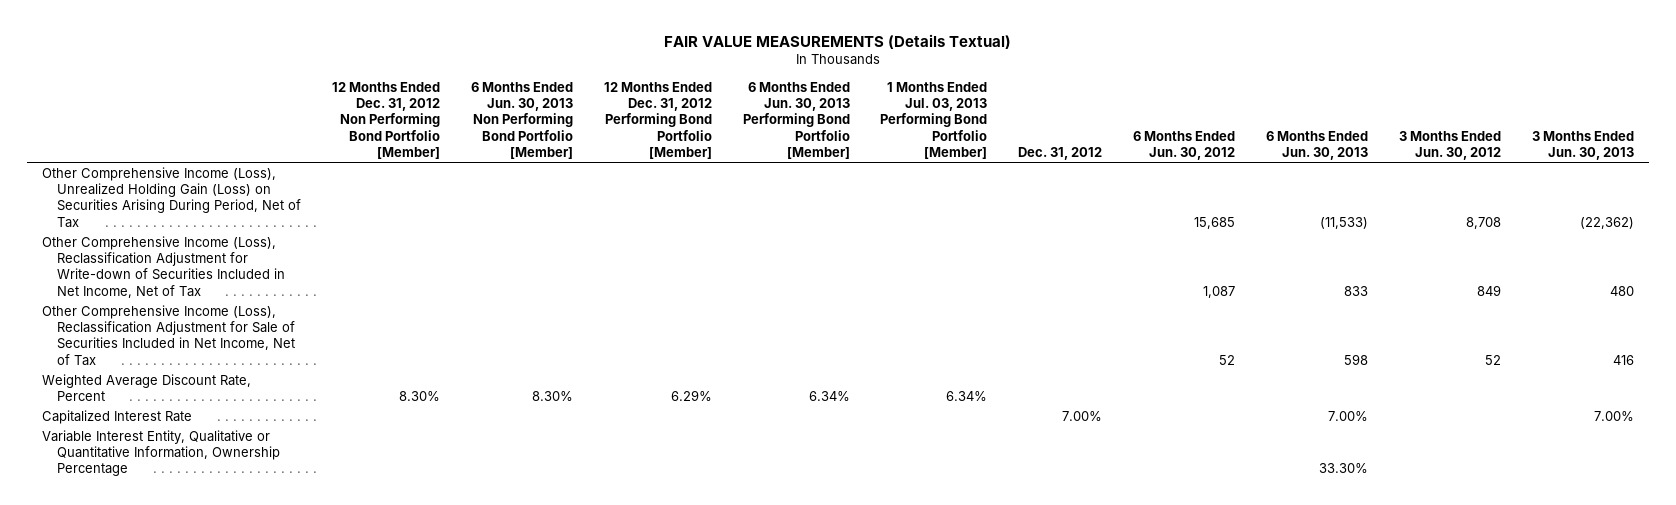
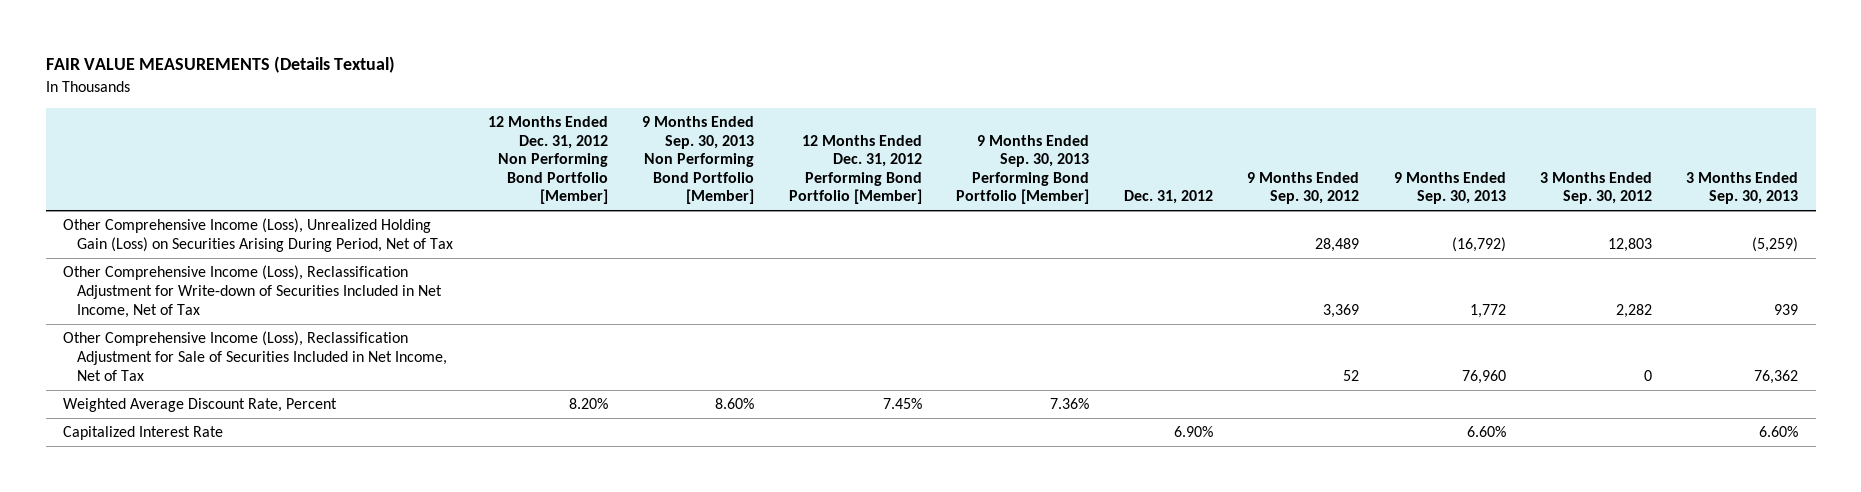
- | 12 Months Ended Dec. 31, 2012 Non Performing Bond Portfolio [Member] | 6 Months Ended Jun. 30, 2013 Non Performing Bond Portfolio [Member] | 12 Months Ended Dec. 31, 2012 Performing Bond Portfolio [Member] | 6 Months Ended Jun. 30, 2013 Performing Bond Portfolio [Member] | 1 Months Ended Jul. 03, 2013 Performing Bond Portfolio [Member] | Dec. 31, 2012 | 6 Months Ended Jun. 30, 2012 | 6 Months Ended Jun. 30, 2013 | 3 Months Ended Jun. 30, 2012 | 3 Months Ended Jun. 30, 2013
+ | 12 Months Ended Dec. 31, 2012 Non Performing Bond Portfolio [Member] | 9 Months Ended Sep. 30, 2013 Non Performing Bond Portfolio [Member] | 12 Months Ended Dec. 31, 2012 Performing Bond Portfolio [Member] | 9 Months Ended Sep. 30, 2013 Performing Bond Portfolio [Member] | Dec. 31, 2012 | 9 Months Ended Sep. 30, 2012 | 9 Months Ended Sep. 30, 2013 | 3 Months Ended Sep. 30, 2012 | 3 Months Ended Sep. 30, 2013
- Weighted Average Discount Rate, Percent | 8.30% | 8.30% | 6.29% | 6.34% | 6.34% | | | | |
- Capitalized Interest Rate | | | | | | 7.00% | | 7.00% | | 7.00%
- Variable Interest Entity, Qualitative or Quantitative Information, Ownership Percentage | | | | | | | | 33.30% | |
+ Weighted Average Discount Rate, Percent | 8.20% | 8.60% | 7.45% | 7.36% | | | | |
+ Capitalized Interest Rate | | | | | 6.90% | | 6.60% | | 6.60%

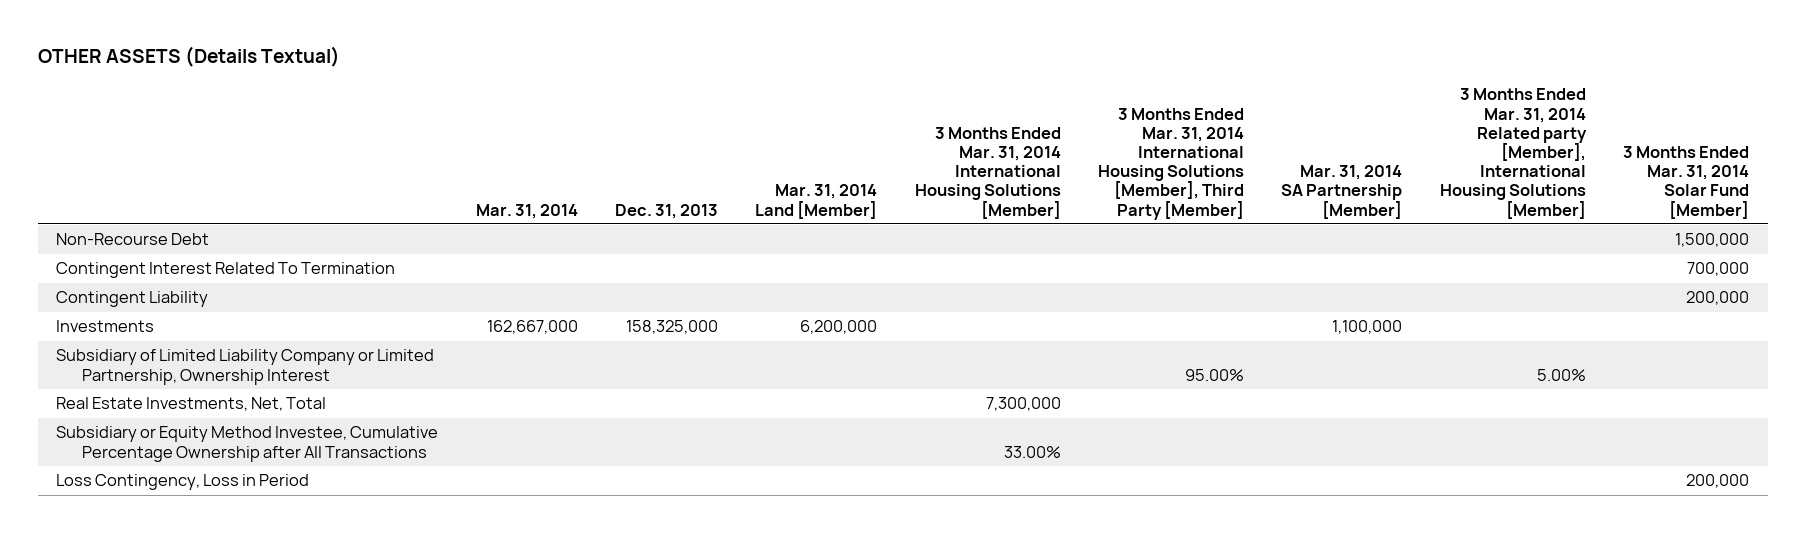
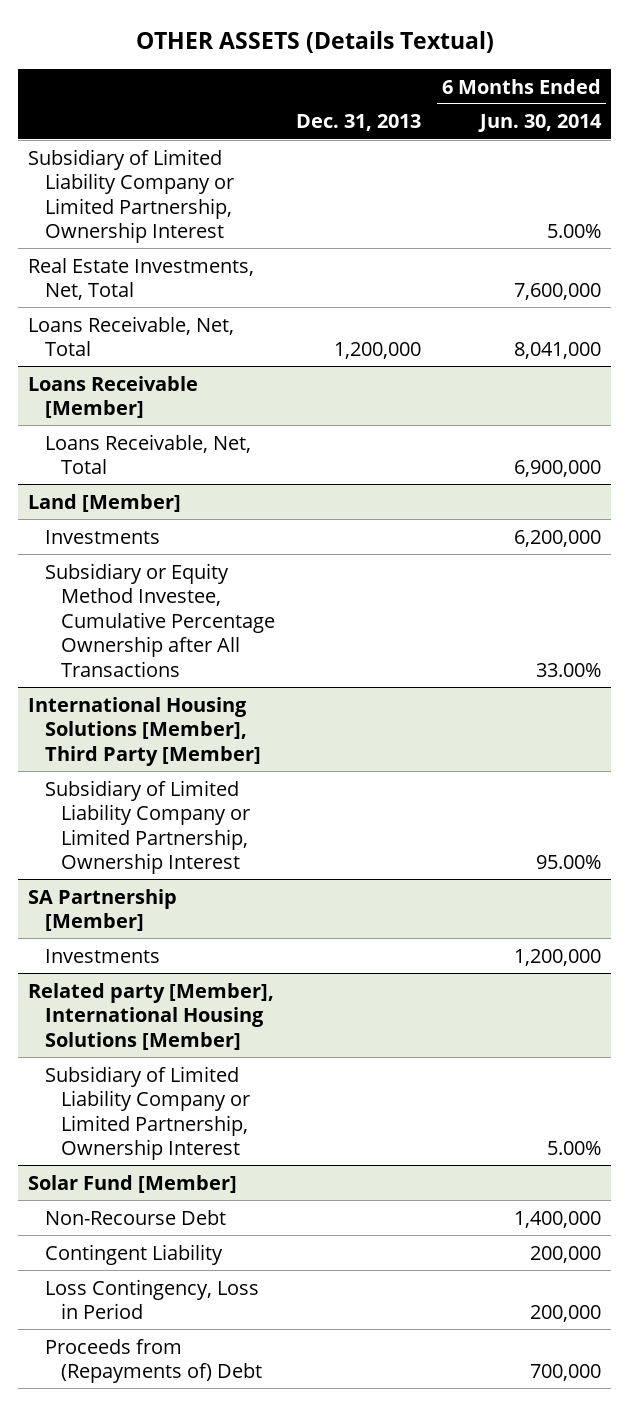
- | Mar. 31, 2014 | Dec. 31, 2013 | Mar. 31, 2014 Land [Member] | 3 Months Ended Mar. 31, 2014 International Housing Solutions [Member] | 3 Months Ended Mar. 31, 2014 International Housing Solutions [Member], Third Party [Member] | Mar. 31, 2014 SA Partnership [Member] | 3 Months Ended Mar. 31, 2014 Related party [Member], International Housing Solutions [Member] | 3 Months Ended Mar. 31, 2014 Solar Fund [Member]
+ | Dec. 31, 2013 | 6 Months Ended Jun. 30, 2014
- Non-Recourse Debt | | | | | | | | 1,500,000
- Contingent Interest Related To Termination | | | | | | | | 700,000
- Contingent Liability | | | | | | | | 200,000
- Investments | 162,667,000 | 158,325,000 | 6,200,000 | | | 1,100,000 | |
- Subsidiary or Equity Method Investee, Cumulative Percentage Ownership after All Transactions | | | | 33.00% | | | |
- Loss Contingency, Loss in Period | | | | | | | | 200,000
+ Loans Receivable, Net, Total | 1,200,000 | 8,041,000
+ Loans Receivable [Member]
+ Loans Receivable, Net, Total | | 6,900,000
+ Land [Member]
+ Investments | | 6,200,000
+ Subsidiary or Equity Method Investee, Cumulative Percentage Ownership after All Transactions | | 33.00%
+ International Housing Solutions [Member], Third Party [Member]
+ Subsidiary of Limited Liability Company or Limited Partnership, Ownership Interest | | 95.00%
+ SA Partnership [Member]
+ Investments | | 1,200,000
+ Related party [Member], International Housing Solutions [Member]
+ Subsidiary of Limited Liability Company or Limited Partnership, Ownership Interest | | 5.00%
+ Solar Fund [Member]
+ Non-Recourse Debt | | 1,400,000
+ Contingent Liability | | 200,000
+ Loss Contingency, Loss in Period | | 200,000
+ Proceeds from (Repayments of) Debt | | 700,000

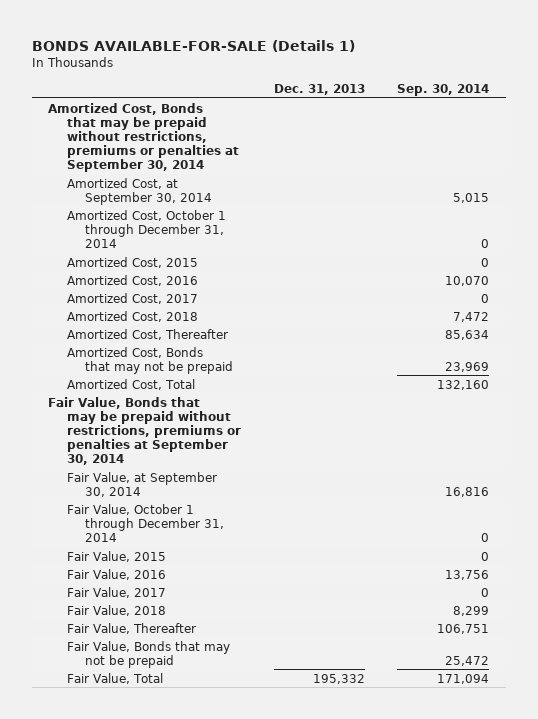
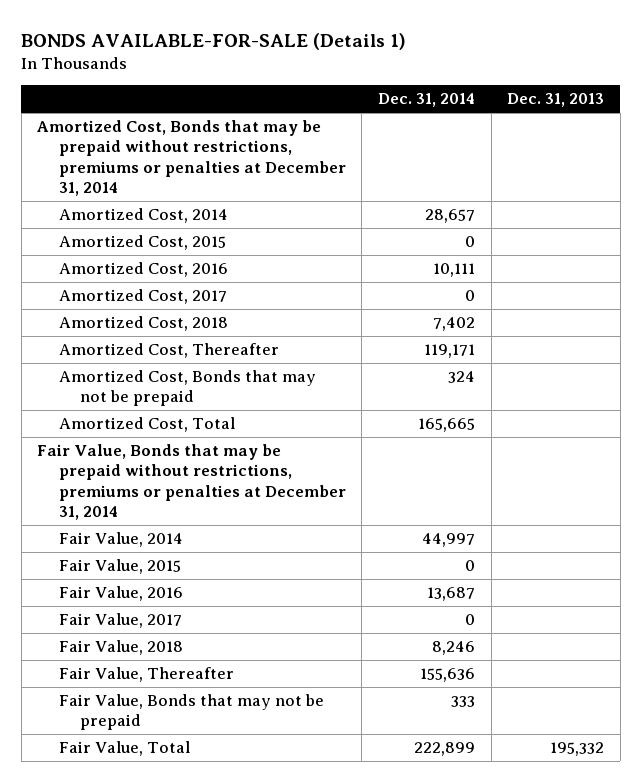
- | Dec. 31, 2013 | Sep. 30, 2014
+ | Dec. 31, 2014 | Dec. 31, 2013
- Amortized Cost, Bonds that may be prepaid without restrictions, premiums or penalties at September 30, 2014
- Amortized Cost, at September 30, 2014 | | 5,015
- Amortized Cost, October 1 through December 31, 2014 | | 0
+ Amortized Cost, Bonds that may be prepaid without restrictions, premiums or penalties at December 31, 2014
+ Amortized Cost, 2014 | 28,657 |
- Fair Value, Bonds that may be prepaid without restrictions, premiums or penalties at September 30, 2014
- Fair Value, at September 30, 2014 | | 16,816
- Fair Value, October 1 through December 31, 2014 | | 0
+ Fair Value, Bonds that may be prepaid without restrictions, premiums or penalties at December 31, 2014
+ Fair Value, 2014 | 44,997 |

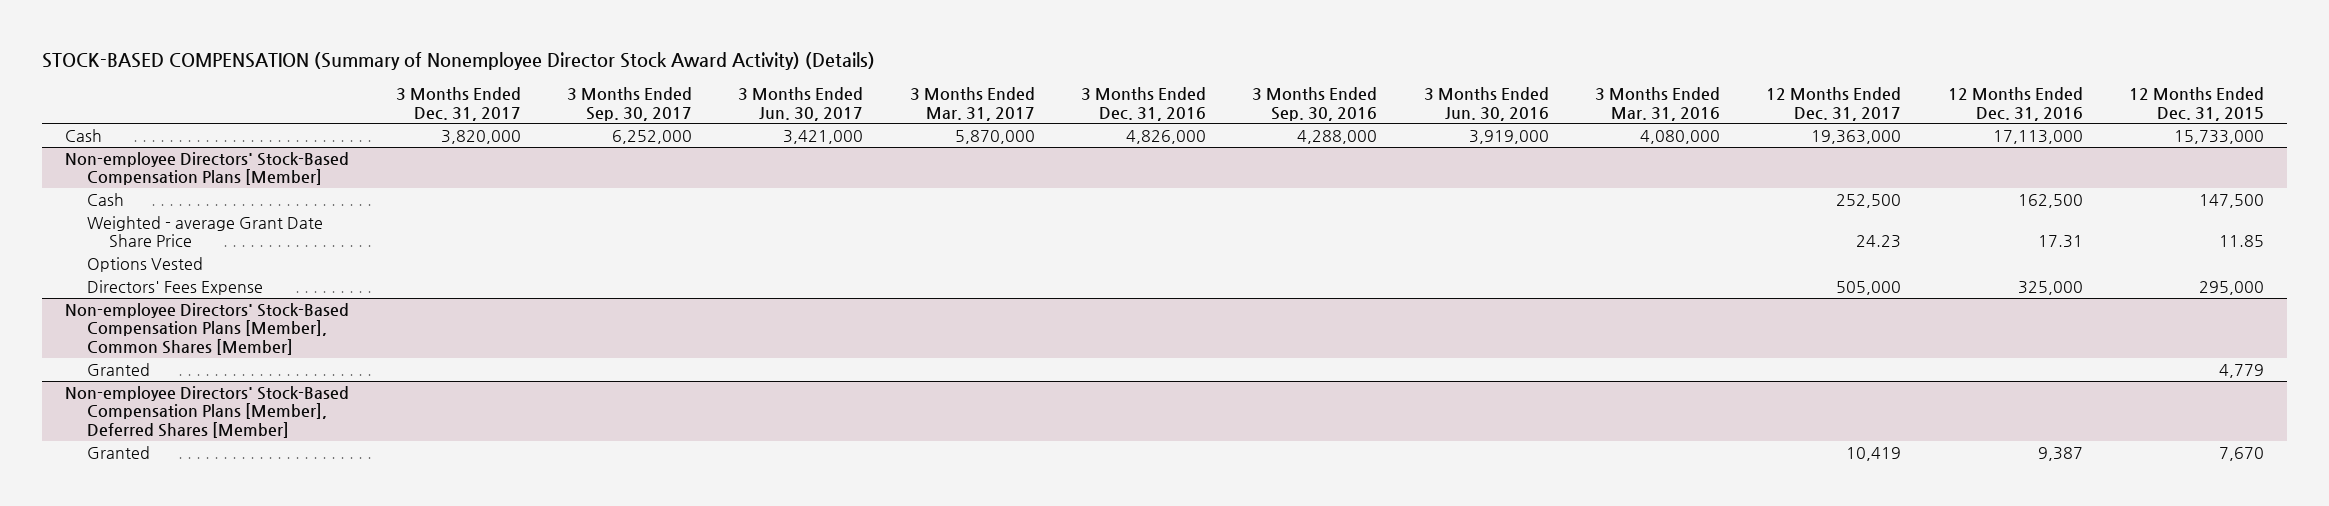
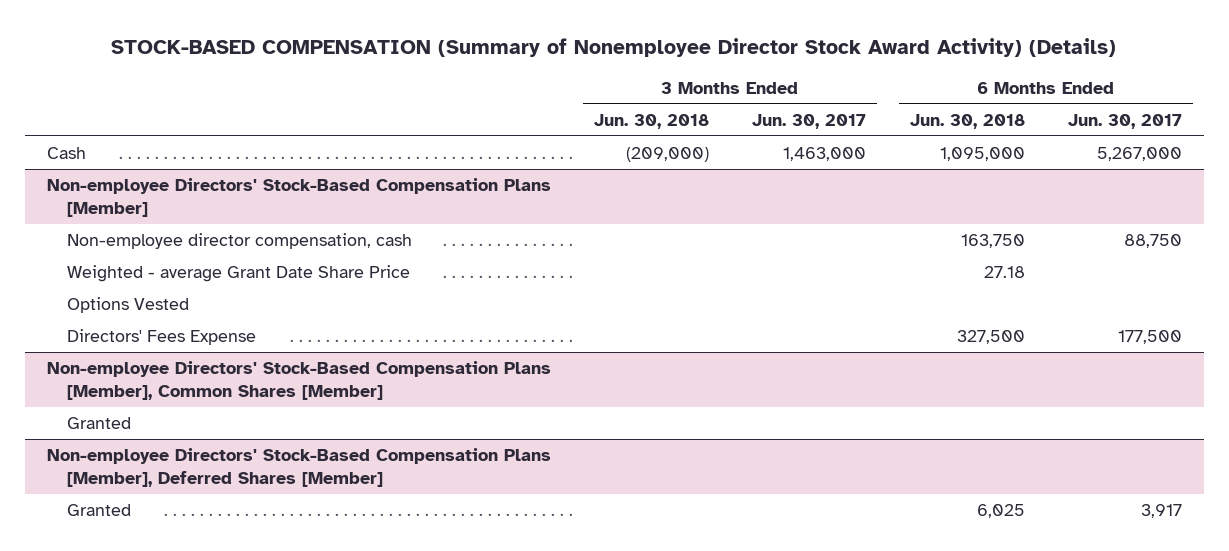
- | 3 Months Ended Dec. 31, 2017 | 3 Months Ended Sep. 30, 2017 | 3 Months Ended Jun. 30, 2017 | 3 Months Ended Mar. 31, 2017 | 3 Months Ended Dec. 31, 2016 | 3 Months Ended Sep. 30, 2016 | 3 Months Ended Jun. 30, 2016 | 3 Months Ended Mar. 31, 2016 | 12 Months Ended Dec. 31, 2017 | 12 Months Ended Dec. 31, 2016 | 12 Months Ended Dec. 31, 2015
+ | 3 Months Ended Jun. 30, 2018 | 3 Months Ended Jun. 30, 2017 | 6 Months Ended Jun. 30, 2018 | 6 Months Ended Jun. 30, 2017
- Cash | 3,820,000 | 6,252,000 | 3,421,000 | 5,870,000 | 4,826,000 | 4,288,000 | 3,919,000 | 4,080,000 | 19,363,000 | 17,113,000 | 15,733,000
+ Cash | (209,000) | 1,463,000 | 1,095,000 | 5,267,000
@ Non-employee Directors' Stock-Based Compensation Plans [Member]
- Cash | | | | | | | | | 252,500 | 162,500 | 147,500
+ Non-employee director compensation, cash | | | 163,750 | 88,750

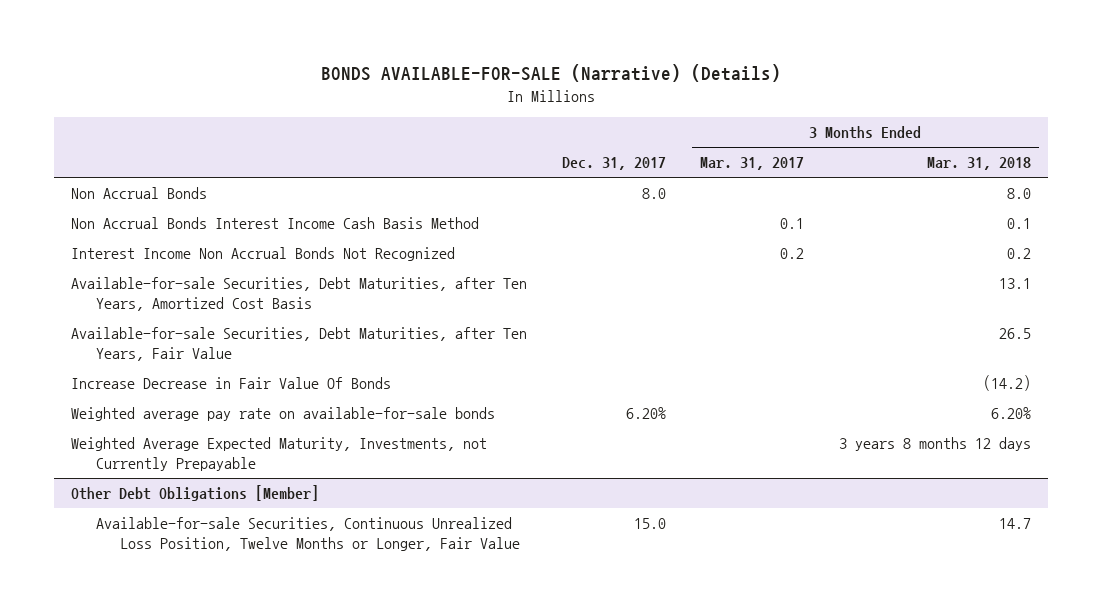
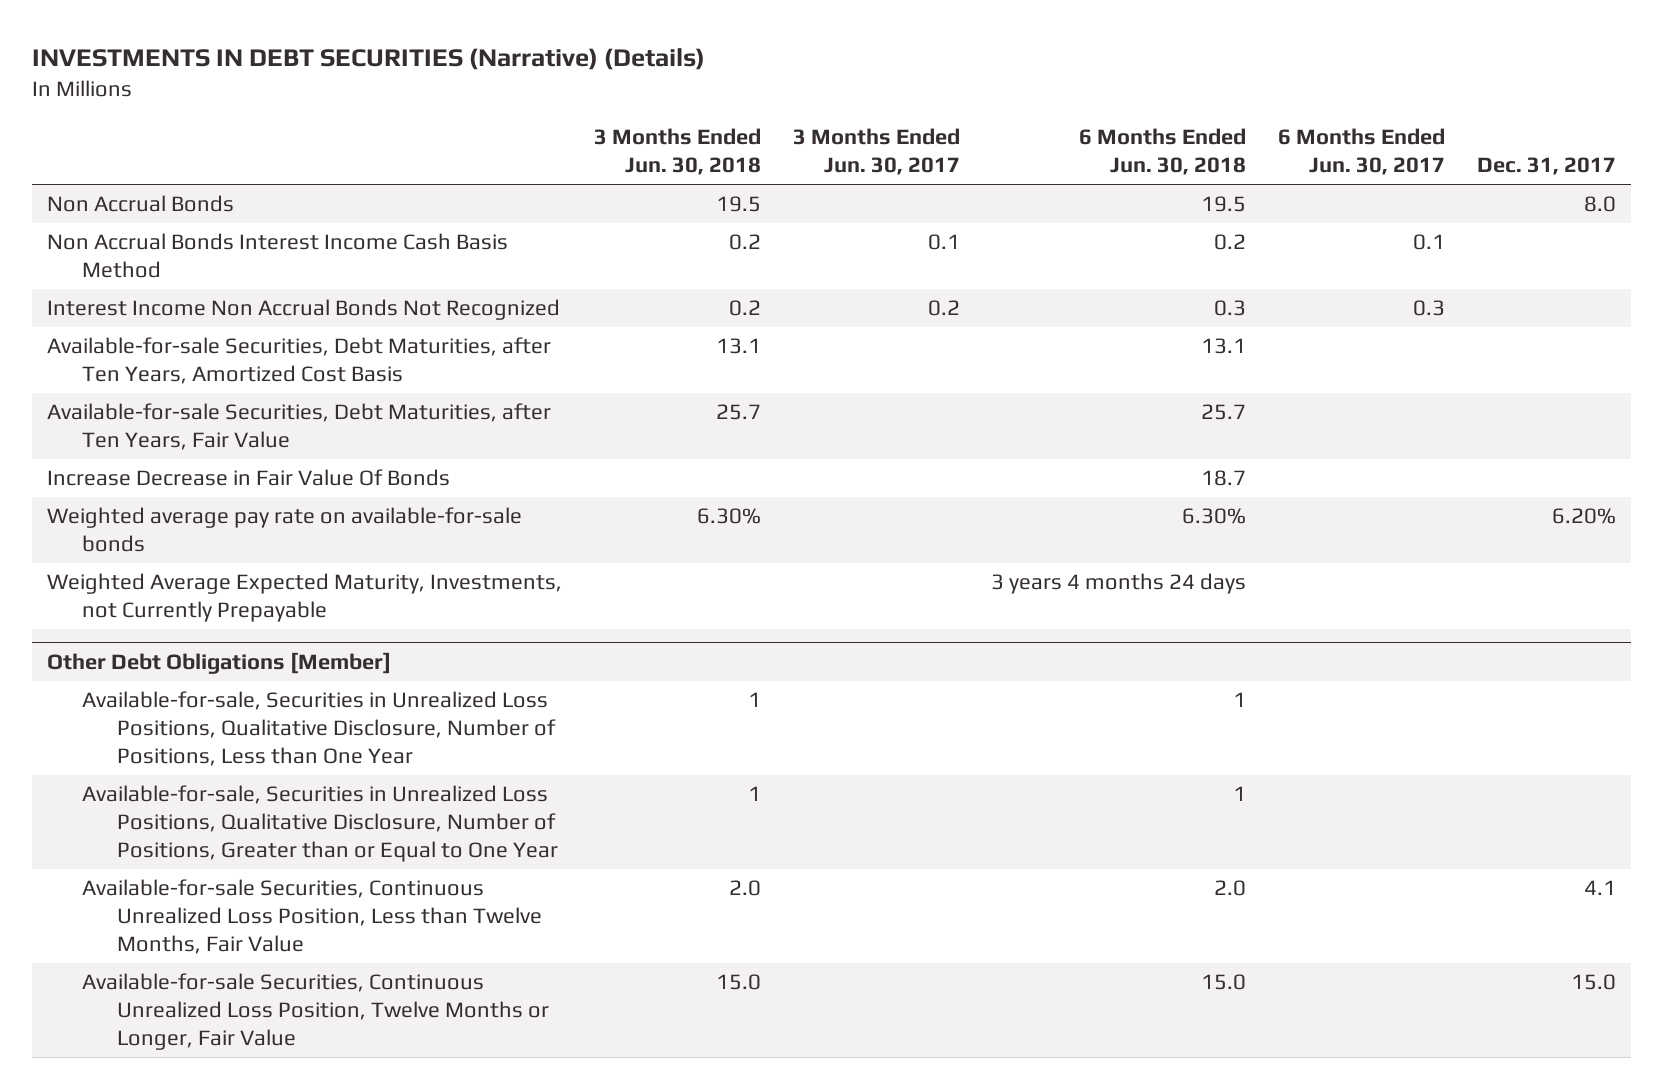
- BONDS AVAILABLE-FOR-SALE (Narrative) (Details)
+ INVESTMENTS IN DEBT SECURITIES (Narrative) (Details)
- | Dec. 31, 2017 | 3 Months Ended Mar. 31, 2017 | 3 Months Ended Mar. 31, 2018
+ | 3 Months Ended Jun. 30, 2018 | 3 Months Ended Jun. 30, 2017 | 6 Months Ended Jun. 30, 2018 | 6 Months Ended Jun. 30, 2017 | Dec. 31, 2017
@ Other Debt Obligations [Member]
+ Available-for-sale, Securities in Unrealized Loss Positions, Qualitative Disclosure, Number of Positions, Less than One Year | 1 | | 1 | |
+ Available-for-sale, Securities in Unrealized Loss Positions, Qualitative Disclosure, Number of Positions, Greater than or Equal to One Year | 1 | | 1 | |
+ Available-for-sale Securities, Continuous Unrealized Loss Position, Less than Twelve Months, Fair Value | 2.0 | | 2.0 | | 4.1

